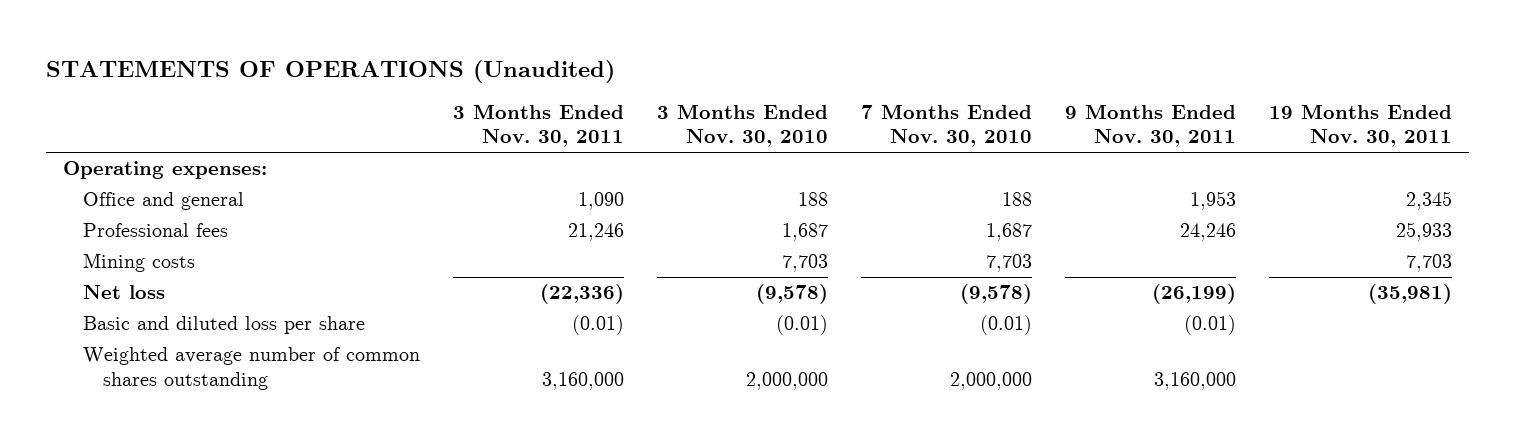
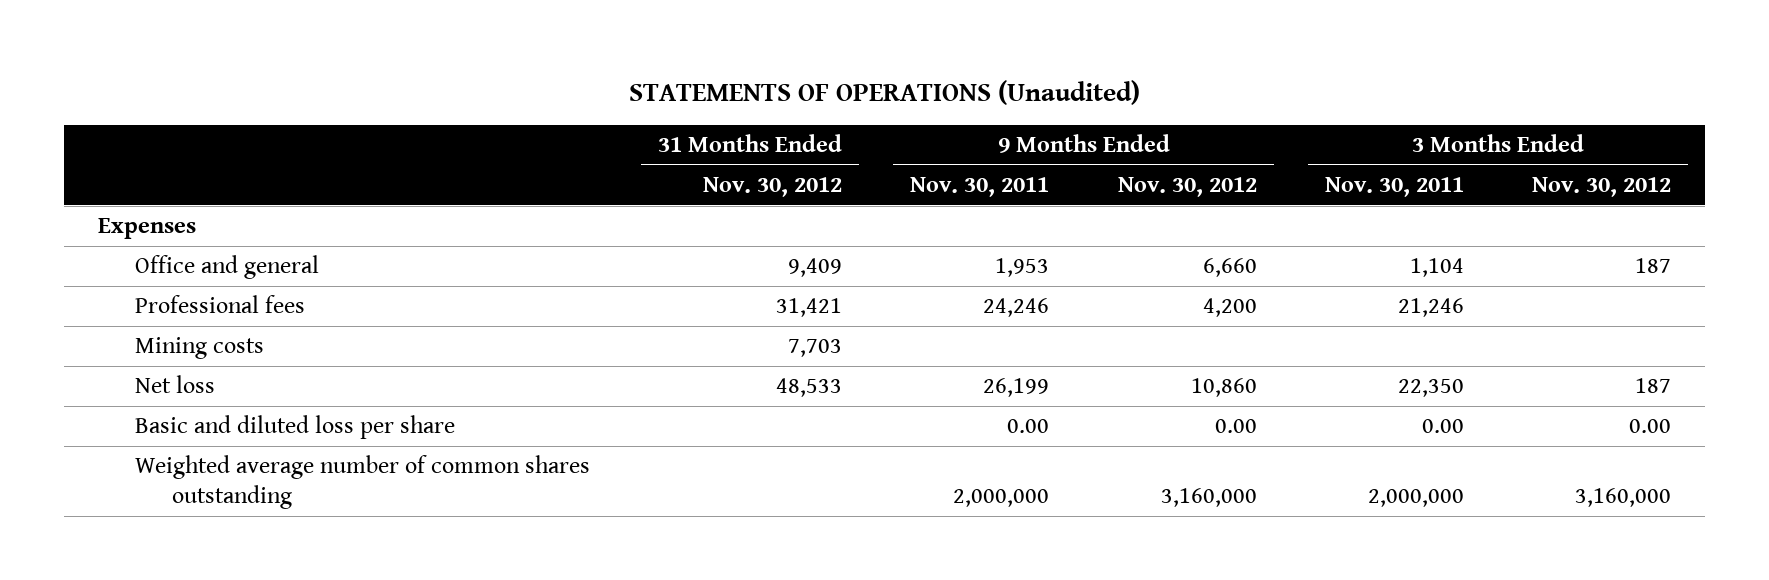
- | 3 Months Ended Nov. 30, 2011 | 3 Months Ended Nov. 30, 2010 | 7 Months Ended Nov. 30, 2010 | 9 Months Ended Nov. 30, 2011 | 19 Months Ended Nov. 30, 2011
+ | 31 Months Ended Nov. 30, 2012 | 9 Months Ended Nov. 30, 2011 | 9 Months Ended Nov. 30, 2012 | 3 Months Ended Nov. 30, 2011 | 3 Months Ended Nov. 30, 2012
- Operating expenses:
- Office and general | 1,090 | 188 | 188 | 1,953 | 2,345
+ Expenses
+ Office and general | 9,409 | 1,953 | 6,660 | 1,104 | 187
- Net loss | (22,336) | (9,578) | (9,578) | (26,199) | (35,981)
- Basic and diluted loss per share | (0.01) | (0.01) | (0.01) | (0.01) |
- Weighted average number of common shares outstanding | 3,160,000 | 2,000,000 | 2,000,000 | 3,160,000 |
+ Net loss | 48,533 | 26,199 | 10,860 | 22,350 | 187
+ Basic and diluted loss per share | | 0.00 | 0.00 | 0.00 | 0.00
+ Weighted average number of common shares outstanding | | 2,000,000 | 3,160,000 | 2,000,000 | 3,160,000

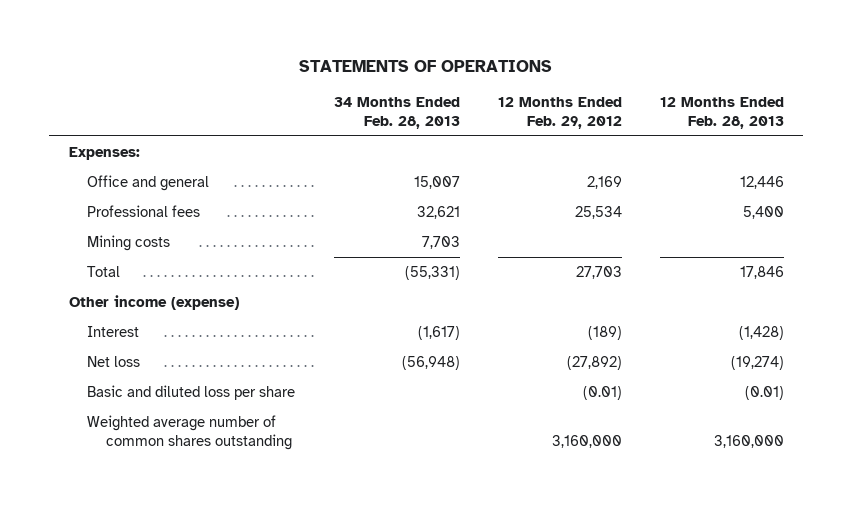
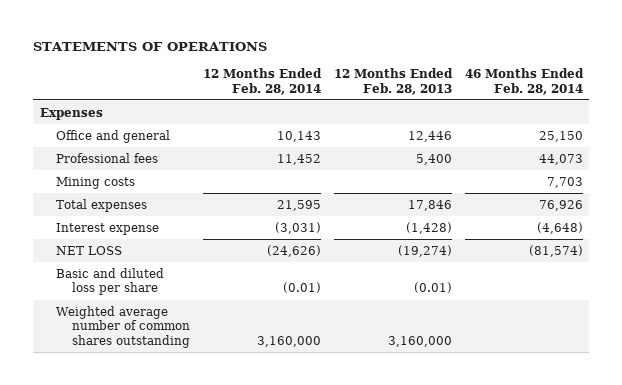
- | 34 Months Ended Feb. 28, 2013 | 12 Months Ended Feb. 29, 2012 | 12 Months Ended Feb. 28, 2013
+ | 12 Months Ended Feb. 28, 2014 | 12 Months Ended Feb. 28, 2013 | 46 Months Ended Feb. 28, 2014
- Expenses:
+ Expenses
- Total | (55,331) | 27,703 | 17,846
- Other income (expense)
- Interest | (1,617) | (189) | (1,428)
- Net loss | (56,948) | (27,892) | (19,274)
+ Total expenses | 21,595 | 17,846 | 76,926
+ Interest expense | (3,031) | (1,428) | (4,648)
+ NET LOSS | (24,626) | (19,274) | (81,574)

